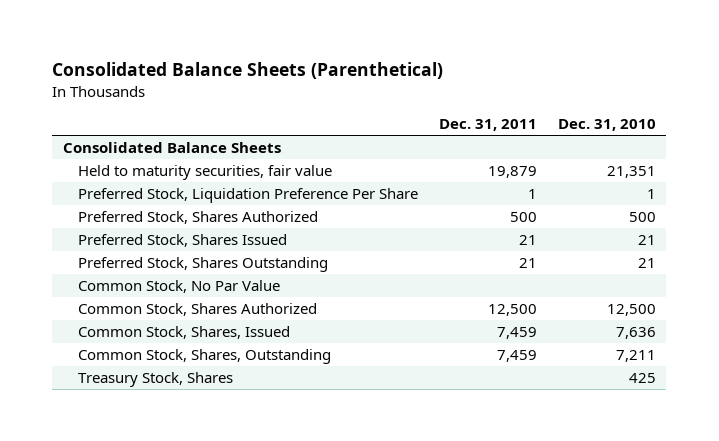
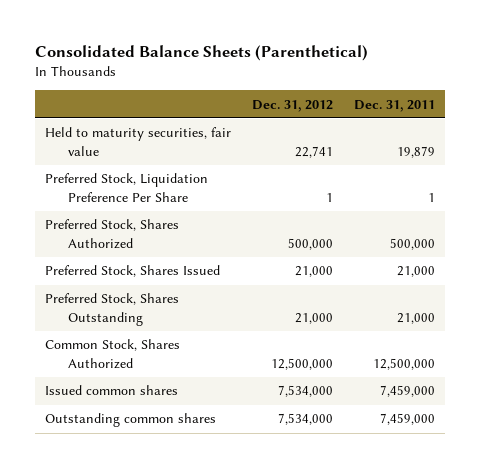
- | Dec. 31, 2011 | Dec. 31, 2010
+ | Dec. 31, 2012 | Dec. 31, 2011
- Consolidated Balance Sheets
- Preferred Stock, Shares Authorized | 500 | 500
- Preferred Stock, Shares Issued | 21 | 21
- Preferred Stock, Shares Outstanding | 21 | 21
- Common Stock, No Par Value
- Common Stock, Shares Authorized | 12,500 | 12,500
- Common Stock, Shares, Issued | 7,459 | 7,636
- Common Stock, Shares, Outstanding | 7,459 | 7,211
- Treasury Stock, Shares | | 425
+ Preferred Stock, Shares Authorized | 500,000 | 500,000
+ Preferred Stock, Shares Issued | 21,000 | 21,000
+ Preferred Stock, Shares Outstanding | 21,000 | 21,000
+ Common Stock, Shares Authorized | 12,500,000 | 12,500,000
+ Issued common shares | 7,534,000 | 7,459,000
+ Outstanding common shares | 7,534,000 | 7,459,000

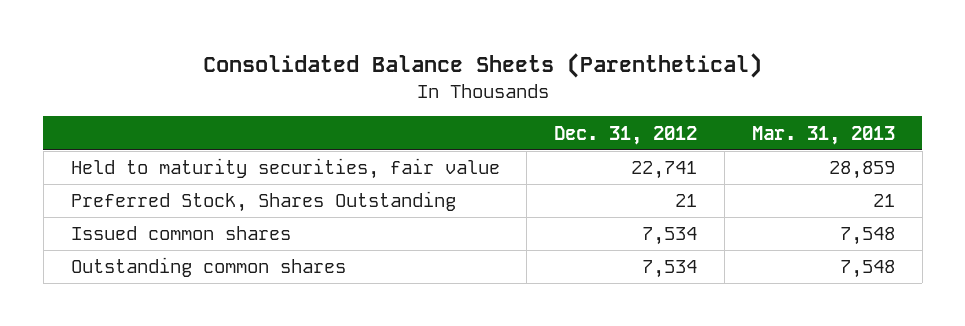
- | Dec. 31, 2012 | Dec. 31, 2011
+ | Dec. 31, 2012 | Mar. 31, 2013
- Preferred Stock, Liquidation Preference Per Share | 1 | 1
- Preferred Stock, Shares Authorized | 500,000 | 500,000
- Preferred Stock, Shares Issued | 21,000 | 21,000
- Preferred Stock, Shares Outstanding | 21,000 | 21,000
- Common Stock, Shares Authorized | 12,500,000 | 12,500,000
- Issued common shares | 7,534,000 | 7,459,000
- Outstanding common shares | 7,534,000 | 7,459,000
+ Preferred Stock, Shares Outstanding | 21 | 21
+ Issued common shares | 7,534 | 7,548
+ Outstanding common shares | 7,534 | 7,548

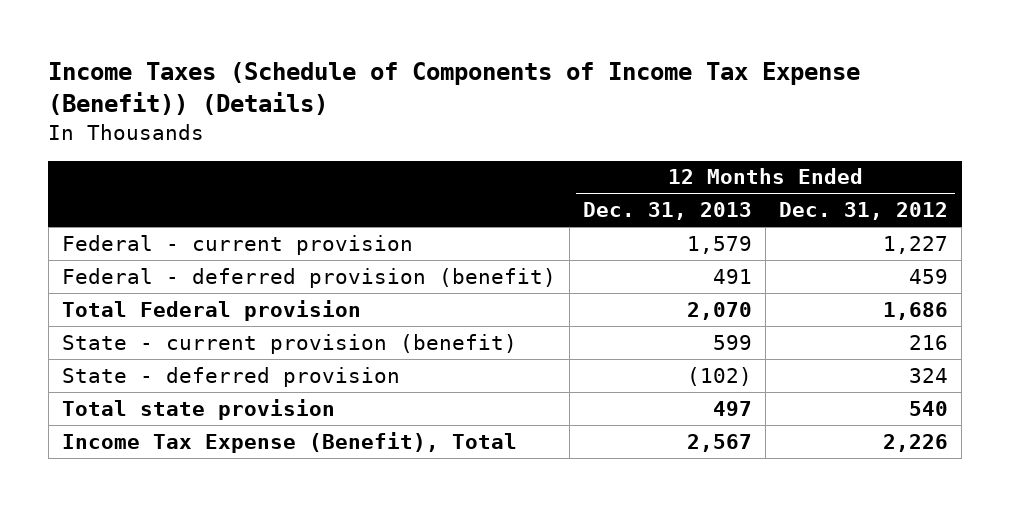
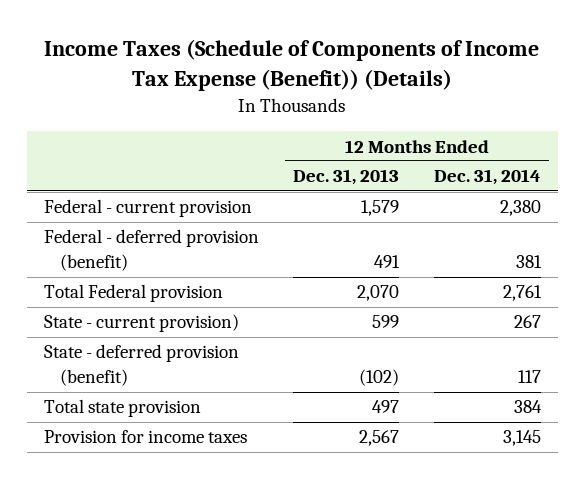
- | 12 Months Ended Dec. 31, 2013 | 12 Months Ended Dec. 31, 2012
+ | 12 Months Ended Dec. 31, 2013 | 12 Months Ended Dec. 31, 2014
- State - current provision (benefit) | 599 | 216
- State - deferred provision | (102) | 324
+ State - current provision) | 599 | 267
+ State - deferred provision (benefit) | (102) | 117
- Income Tax Expense (Benefit), Total | 2,567 | 2,226
+ Provision for income taxes | 2,567 | 3,145

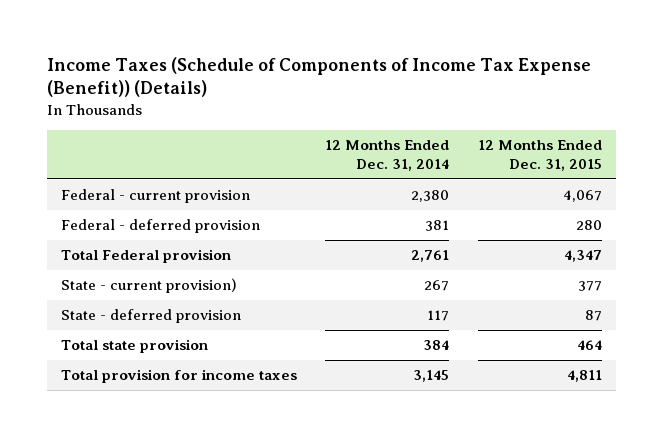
- | 12 Months Ended Dec. 31, 2013 | 12 Months Ended Dec. 31, 2014
+ | 12 Months Ended Dec. 31, 2014 | 12 Months Ended Dec. 31, 2015
- Federal - deferred provision (benefit) | 491 | 381
+ Federal - deferred provision | 381 | 280
- State - deferred provision (benefit) | (102) | 117
+ State - deferred provision | 117 | 87
- Provision for income taxes | 2,567 | 3,145
+ Total provision for income taxes | 3,145 | 4,811

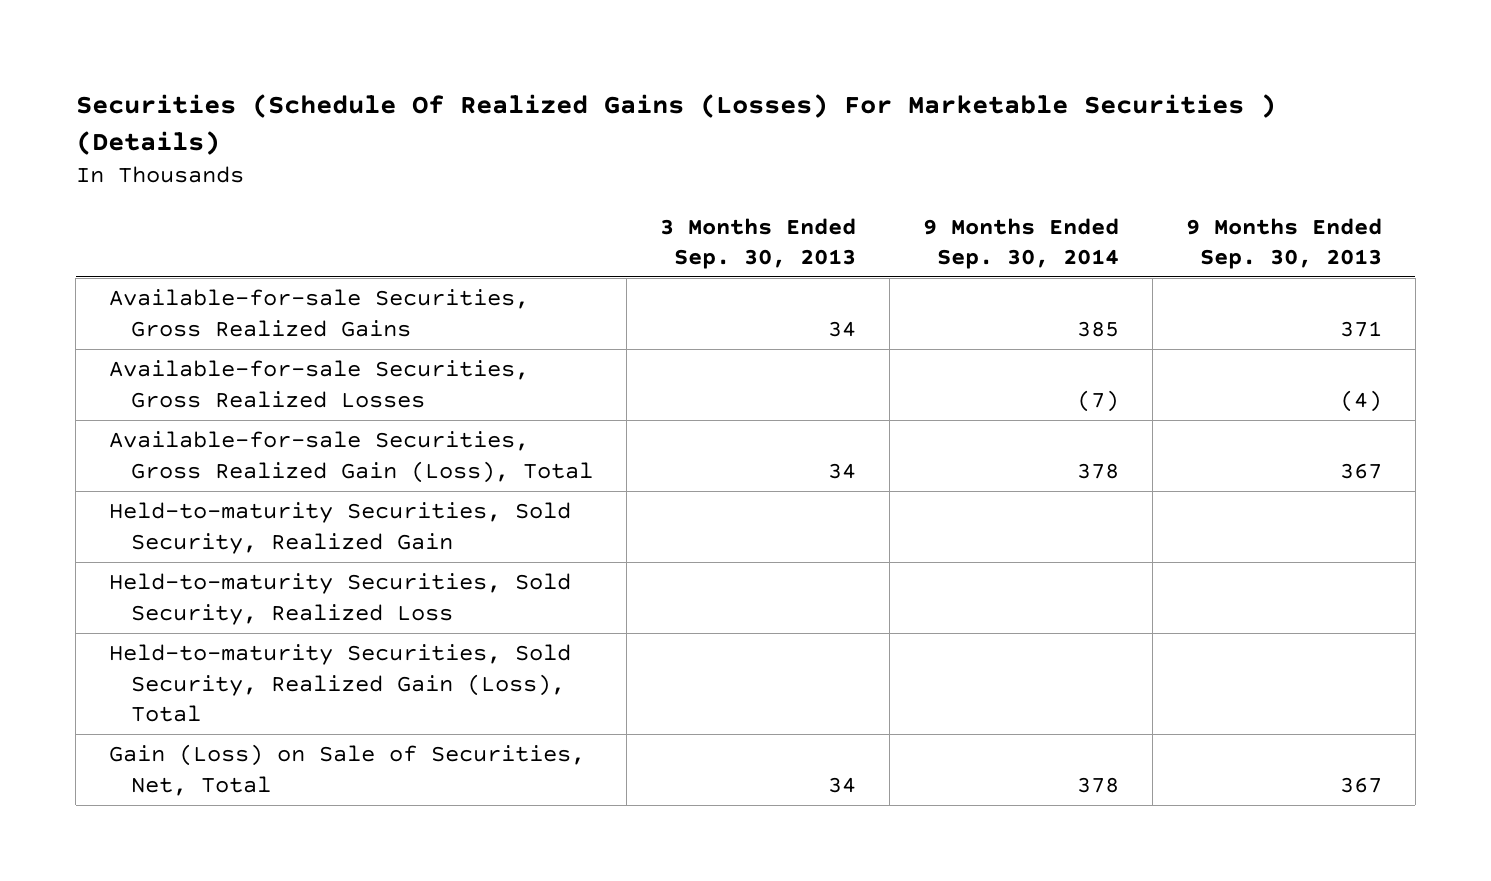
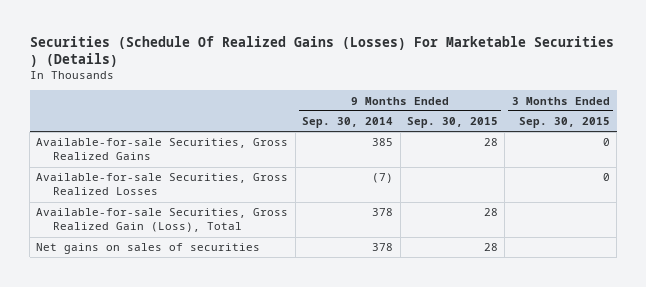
- | 3 Months Ended Sep. 30, 2013 | 9 Months Ended Sep. 30, 2014 | 9 Months Ended Sep. 30, 2013
+ | 9 Months Ended Sep. 30, 2014 | 9 Months Ended Sep. 30, 2015 | 3 Months Ended Sep. 30, 2015
- Held-to-maturity Securities, Sold Security, Realized Gain
- Held-to-maturity Securities, Sold Security, Realized Loss
- Held-to-maturity Securities, Sold Security, Realized Gain (Loss), Total
- Gain (Loss) on Sale of Securities, Net, Total | 34 | 378 | 367
+ Net gains on sales of securities | 378 | 28 |

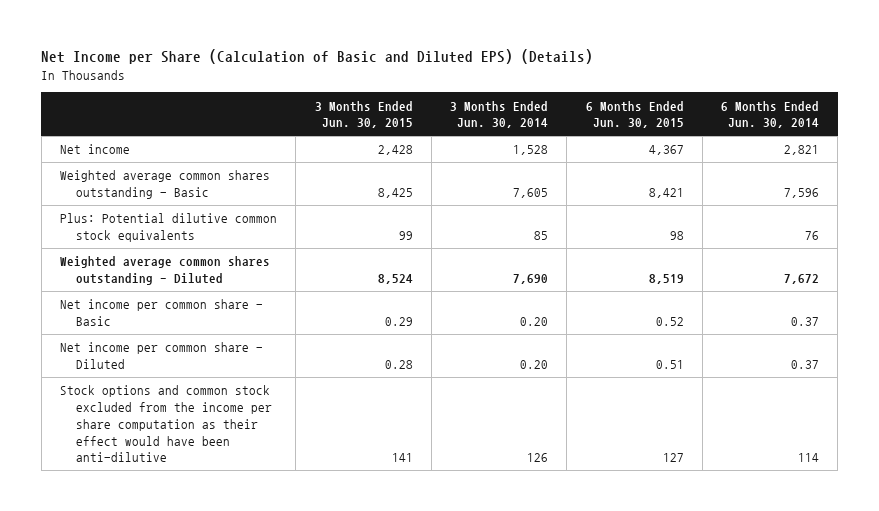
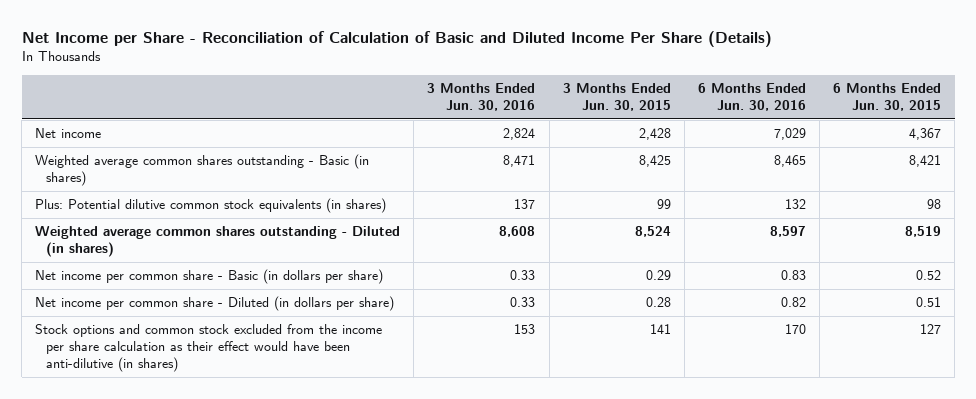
- Net Income per Share (Calculation of Basic and Diluted EPS) (Details)
+ Net Income per Share - Reconciliation of Calculation of Basic and Diluted Income Per Share (Details)
- | 3 Months Ended Jun. 30, 2015 | 3 Months Ended Jun. 30, 2014 | 6 Months Ended Jun. 30, 2015 | 6 Months Ended Jun. 30, 2014
+ | 3 Months Ended Jun. 30, 2016 | 3 Months Ended Jun. 30, 2015 | 6 Months Ended Jun. 30, 2016 | 6 Months Ended Jun. 30, 2015
- Weighted average common shares outstanding - Basic | 8,425 | 7,605 | 8,421 | 7,596
- Plus: Potential dilutive common stock equivalents | 99 | 85 | 98 | 76
- Weighted average common shares outstanding - Diluted | 8,524 | 7,690 | 8,519 | 7,672
- Net income per common share - Basic | 0.29 | 0.20 | 0.52 | 0.37
- Net income per common share - Diluted | 0.28 | 0.20 | 0.51 | 0.37
- Stock options and common stock excluded from the income per share computation as their effect would have been anti-dilutive | 141 | 126 | 127 | 114
+ Weighted average common shares outstanding - Basic (in shares) | 8,471 | 8,425 | 8,465 | 8,421
+ Plus: Potential dilutive common stock equivalents (in shares) | 137 | 99 | 132 | 98
+ Weighted average common shares outstanding - Diluted (in shares) | 8,608 | 8,524 | 8,597 | 8,519
+ Net income per common share - Basic (in dollars per share) | 0.33 | 0.29 | 0.83 | 0.52
+ Net income per common share - Diluted (in dollars per share) | 0.33 | 0.28 | 0.82 | 0.51
+ Stock options and common stock excluded from the income per share calculation as their effect would have been anti-dilutive (in shares) | 153 | 141 | 170 | 127

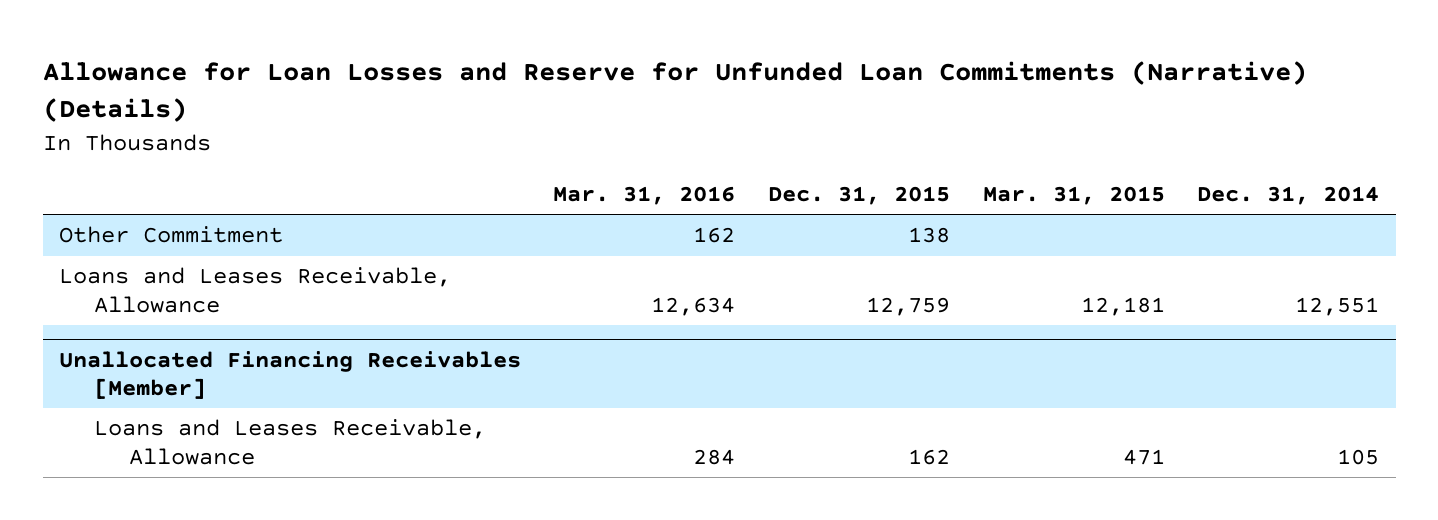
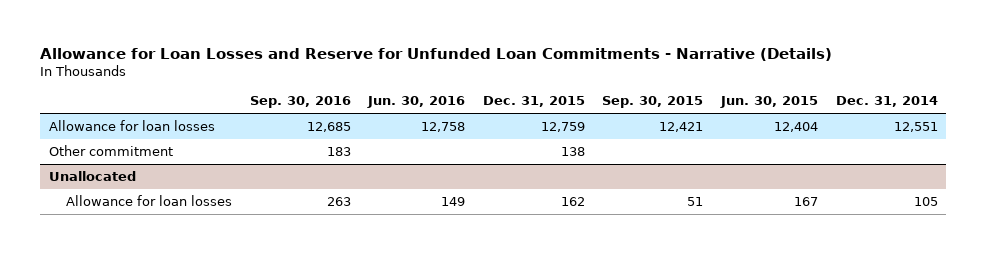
- Allowance for Loan Losses and Reserve for Unfunded Loan Commitments (Narrative) (Details)
+ Allowance for Loan Losses and Reserve for Unfunded Loan Commitments - Narrative (Details)
- | Mar. 31, 2016 | Dec. 31, 2015 | Mar. 31, 2015 | Dec. 31, 2014
+ | Sep. 30, 2016 | Jun. 30, 2016 | Dec. 31, 2015 | Sep. 30, 2015 | Jun. 30, 2015 | Dec. 31, 2014
- Other Commitment | 162 | 138 | |
- Loans and Leases Receivable, Allowance | 12,634 | 12,759 | 12,181 | 12,551
- Unallocated Financing Receivables [Member]
- Loans and Leases Receivable, Allowance | 284 | 162 | 471 | 105
+ Allowance for loan losses | 12,685 | 12,758 | 12,759 | 12,421 | 12,404 | 12,551
+ Other commitment | 183 | | 138 | | |
+ Unallocated
+ Allowance for loan losses | 263 | 149 | 162 | 51 | 167 | 105

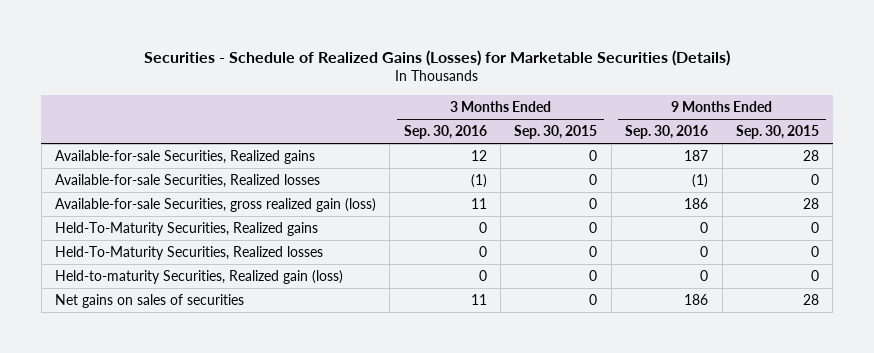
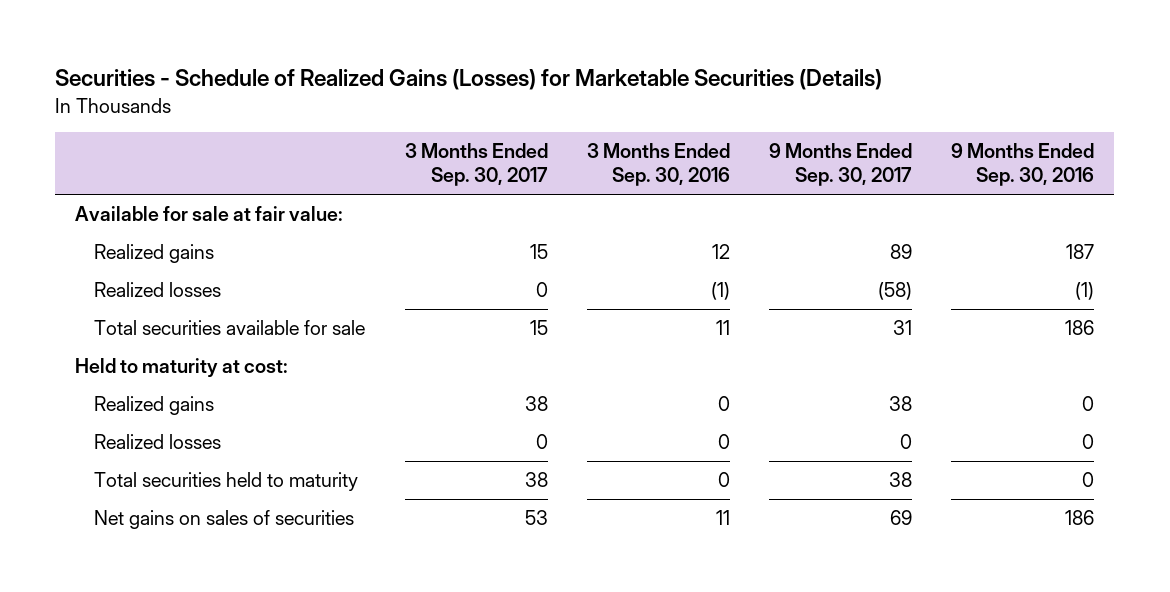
- | 3 Months Ended Sep. 30, 2016 | 3 Months Ended Sep. 30, 2015 | 9 Months Ended Sep. 30, 2016 | 9 Months Ended Sep. 30, 2015
+ | 3 Months Ended Sep. 30, 2017 | 3 Months Ended Sep. 30, 2016 | 9 Months Ended Sep. 30, 2017 | 9 Months Ended Sep. 30, 2016
- Available-for-sale Securities, Realized gains | 12 | 0 | 187 | 28
- Available-for-sale Securities, Realized losses | (1) | 0 | (1) | 0
- Available-for-sale Securities, gross realized gain (loss) | 11 | 0 | 186 | 28
- Held-To-Maturity Securities, Realized gains | 0 | 0 | 0 | 0
- Held-To-Maturity Securities, Realized losses | 0 | 0 | 0 | 0
- Held-to-maturity Securities, Realized gain (loss) | 0 | 0 | 0 | 0
+ Available for sale at fair value:
+ Realized gains | 15 | 12 | 89 | 187
+ Realized losses | 0 | (1) | (58) | (1)
+ Total securities available for sale | 15 | 11 | 31 | 186
+ Held to maturity at cost:
+ Realized gains | 38 | 0 | 38 | 0
+ Realized losses | 0 | 0 | 0 | 0
+ Total securities held to maturity | 38 | 0 | 38 | 0

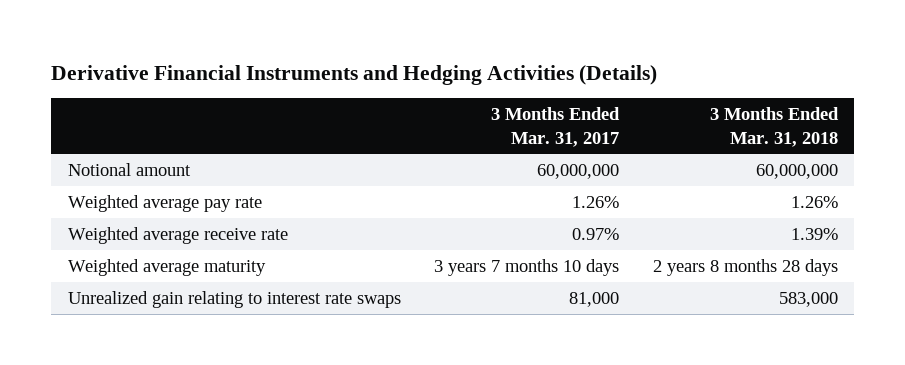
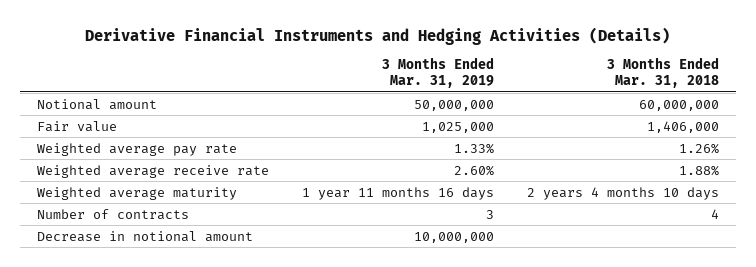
- | 3 Months Ended Mar. 31, 2017 | 3 Months Ended Mar. 31, 2018
+ | 3 Months Ended Mar. 31, 2019 | 3 Months Ended Mar. 31, 2018
+ Fair value | 1,025,000 | 1,406,000
- Weighted average receive rate | 0.97% | 1.39%
- Weighted average maturity | 3 years 7 months 10 days | 2 years 8 months 28 days
- Unrealized gain relating to interest rate swaps | 81,000 | 583,000
+ Weighted average receive rate | 2.60% | 1.88%
+ Weighted average maturity | 1 year 11 months 16 days | 2 years 4 months 10 days
+ Number of contracts | 3 | 4
+ Decrease in notional amount | 10,000,000 |

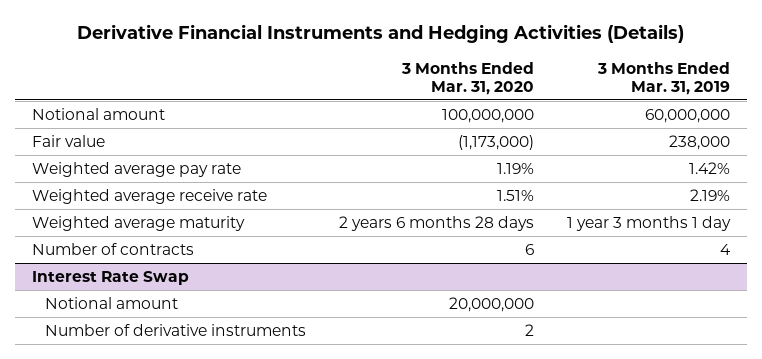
- | 3 Months Ended Mar. 31, 2019 | 3 Months Ended Mar. 31, 2018
+ | 3 Months Ended Mar. 31, 2020 | 3 Months Ended Mar. 31, 2019
- Notional amount | 50,000,000 | 60,000,000
- Fair value | 1,025,000 | 1,406,000
- Weighted average pay rate | 1.33% | 1.26%
- Weighted average receive rate | 2.60% | 1.88%
- Weighted average maturity | 1 year 11 months 16 days | 2 years 4 months 10 days
- Number of contracts | 3 | 4
- Decrease in notional amount | 10,000,000 |
+ Notional amount | 100,000,000 | 60,000,000
+ Fair value | (1,173,000) | 238,000
+ Weighted average pay rate | 1.19% | 1.42%
+ Weighted average receive rate | 1.51% | 2.19%
+ Weighted average maturity | 2 years 6 months 28 days | 1 year 3 months 1 day
+ Number of contracts | 6 | 4
+ Interest Rate Swap
+ Notional amount | 20,000,000 |
+ Number of derivative instruments | 2 |

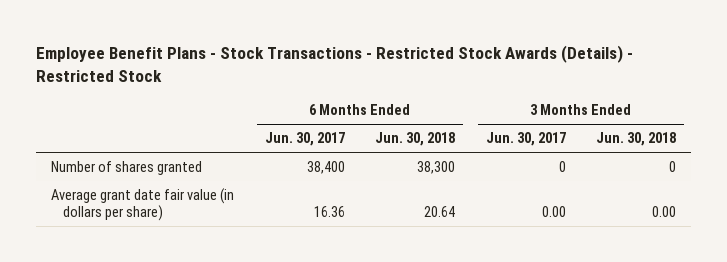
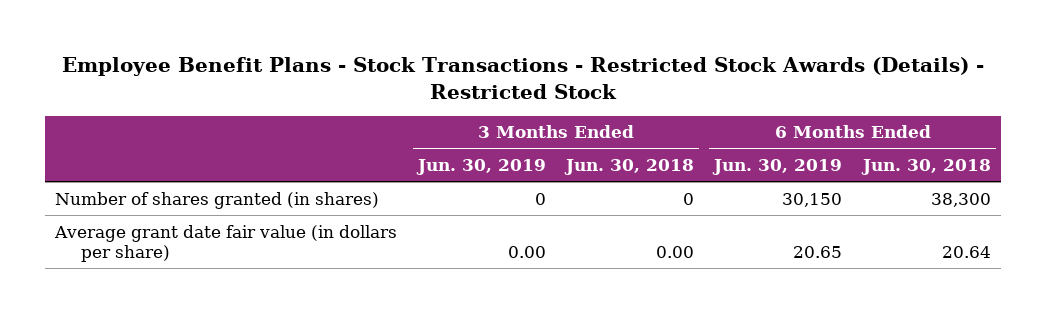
- | 6 Months Ended Jun. 30, 2017 | 6 Months Ended Jun. 30, 2018 | 3 Months Ended Jun. 30, 2017 | 3 Months Ended Jun. 30, 2018
+ | 3 Months Ended Jun. 30, 2019 | 3 Months Ended Jun. 30, 2018 | 6 Months Ended Jun. 30, 2019 | 6 Months Ended Jun. 30, 2018
- Number of shares granted | 38,400 | 38,300 | 0 | 0
+ Number of shares granted (in shares) | 0 | 0 | 30,150 | 38,300

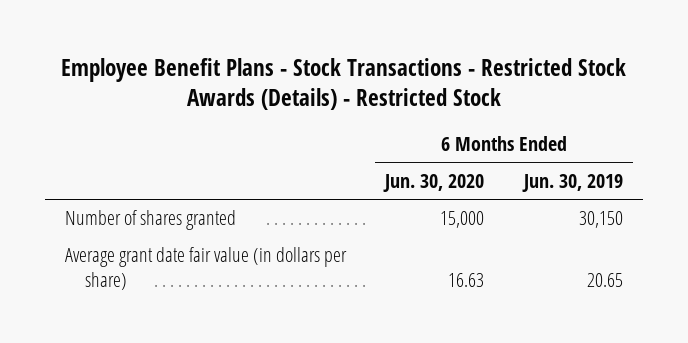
- | 3 Months Ended Jun. 30, 2019 | 3 Months Ended Jun. 30, 2018 | 6 Months Ended Jun. 30, 2019 | 6 Months Ended Jun. 30, 2018
+ | 6 Months Ended Jun. 30, 2020 | 6 Months Ended Jun. 30, 2019
- Number of shares granted (in shares) | 0 | 0 | 30,150 | 38,300
+ Number of shares granted | 15,000 | 30,150

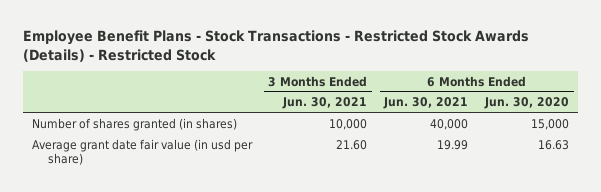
- | 6 Months Ended Jun. 30, 2020 | 6 Months Ended Jun. 30, 2019
+ | 3 Months Ended Jun. 30, 2021 | 6 Months Ended Jun. 30, 2021 | 6 Months Ended Jun. 30, 2020
- Number of shares granted | 15,000 | 30,150
- Average grant date fair value (in dollars per share) | 16.63 | 20.65
+ Number of shares granted (in shares) | 10,000 | 40,000 | 15,000
+ Average grant date fair value (in usd per share) | 21.60 | 19.99 | 16.63

